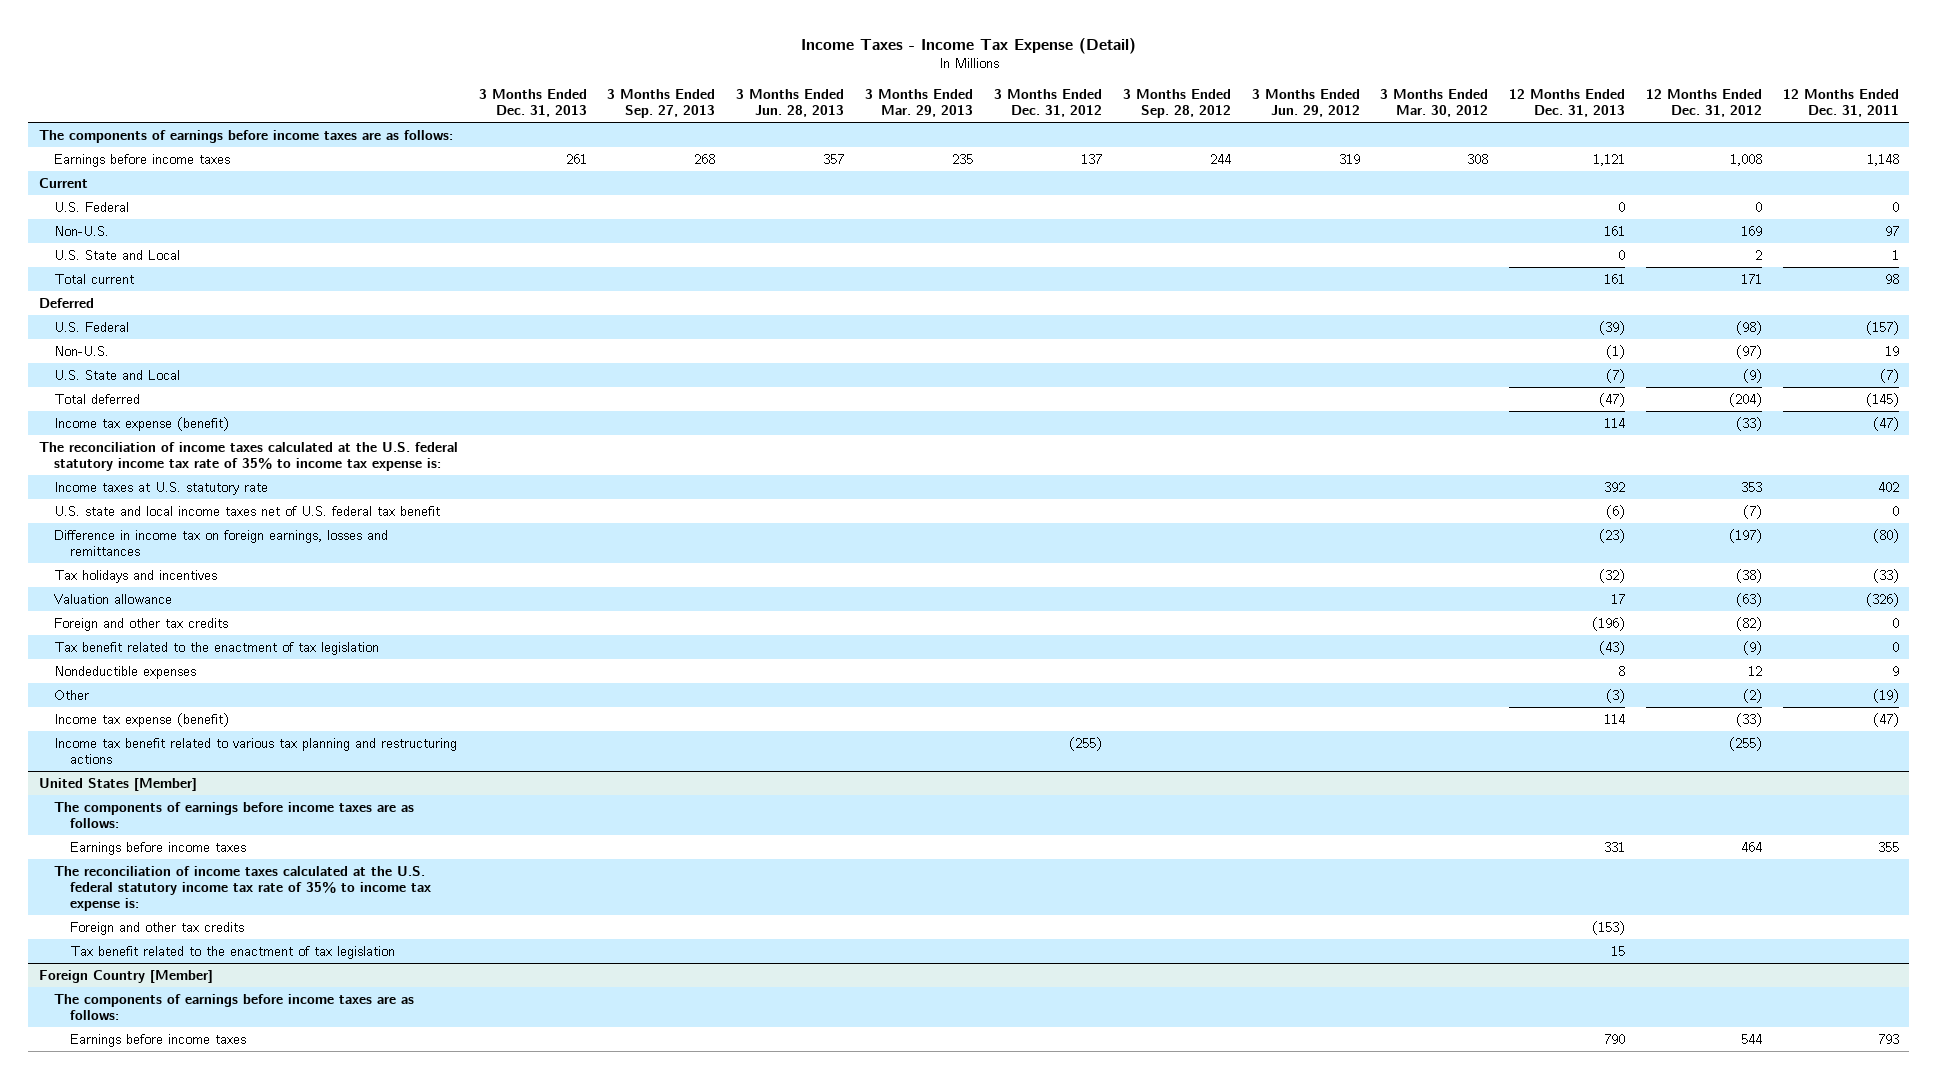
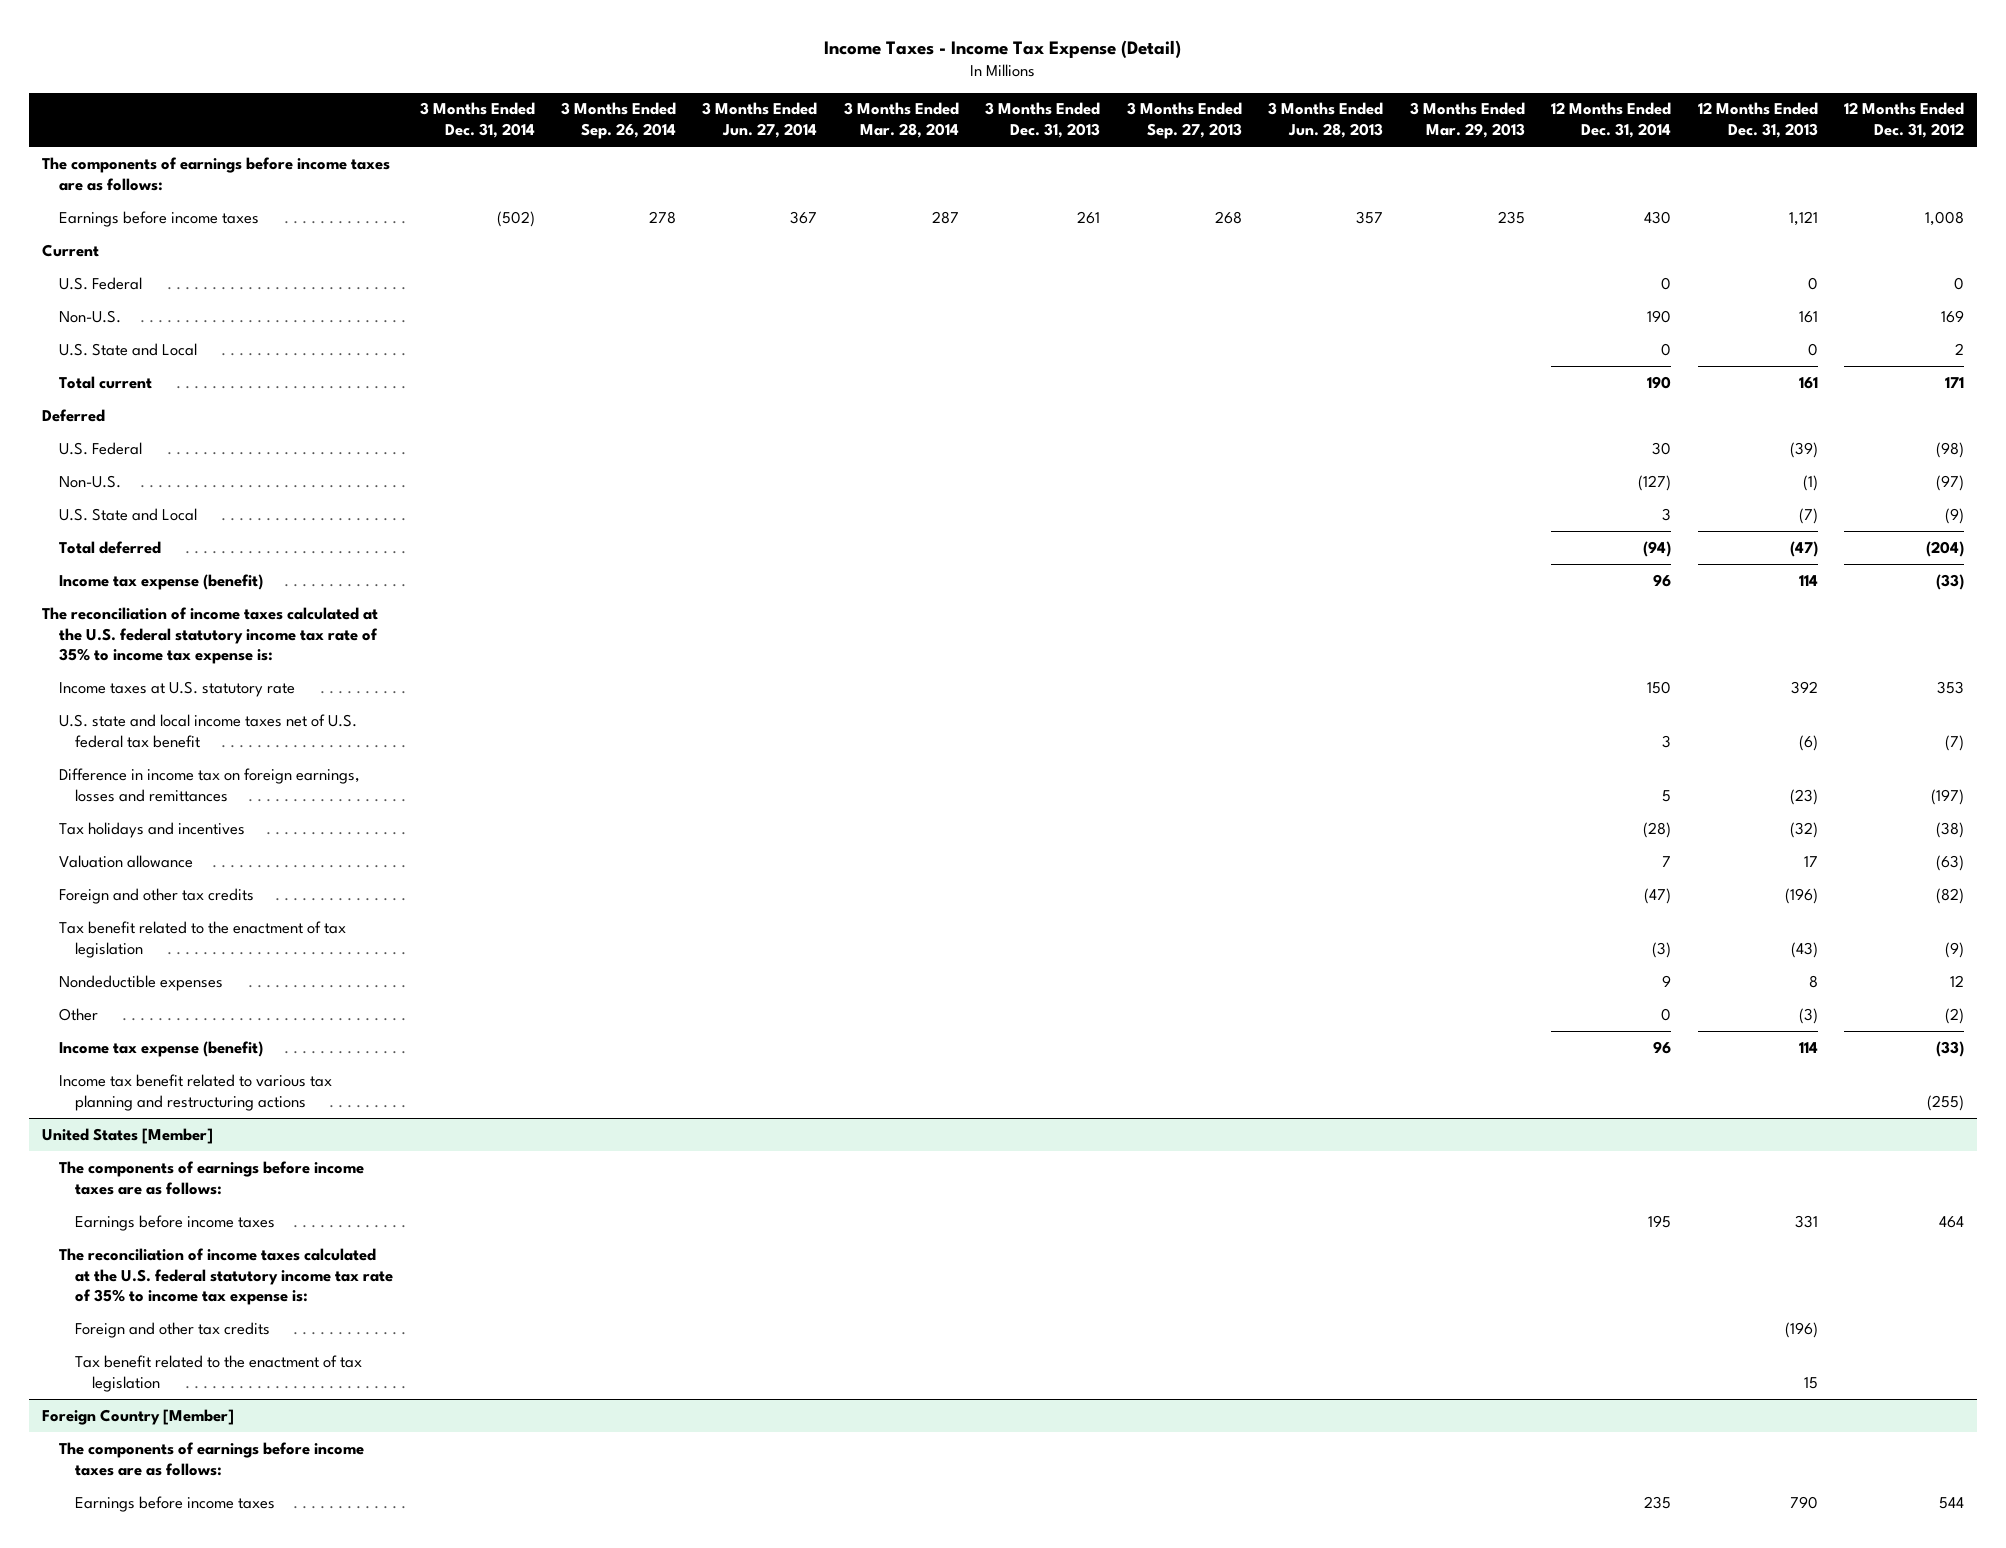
- | 3 Months Ended Dec. 31, 2013 | 3 Months Ended Sep. 27, 2013 | 3 Months Ended Jun. 28, 2013 | 3 Months Ended Mar. 29, 2013 | 3 Months Ended Dec. 31, 2012 | 3 Months Ended Sep. 28, 2012 | 3 Months Ended Jun. 29, 2012 | 3 Months Ended Mar. 30, 2012 | 12 Months Ended Dec. 31, 2013 | 12 Months Ended Dec. 31, 2012 | 12 Months Ended Dec. 31, 2011
+ | 3 Months Ended Dec. 31, 2014 | 3 Months Ended Sep. 26, 2014 | 3 Months Ended Jun. 27, 2014 | 3 Months Ended Mar. 28, 2014 | 3 Months Ended Dec. 31, 2013 | 3 Months Ended Sep. 27, 2013 | 3 Months Ended Jun. 28, 2013 | 3 Months Ended Mar. 29, 2013 | 12 Months Ended Dec. 31, 2014 | 12 Months Ended Dec. 31, 2013 | 12 Months Ended Dec. 31, 2012
@ United States [Member]
- Foreign and other tax credits | | | | | | | | | (153) | |
+ Foreign and other tax credits | | | | | | | | | | (196) |

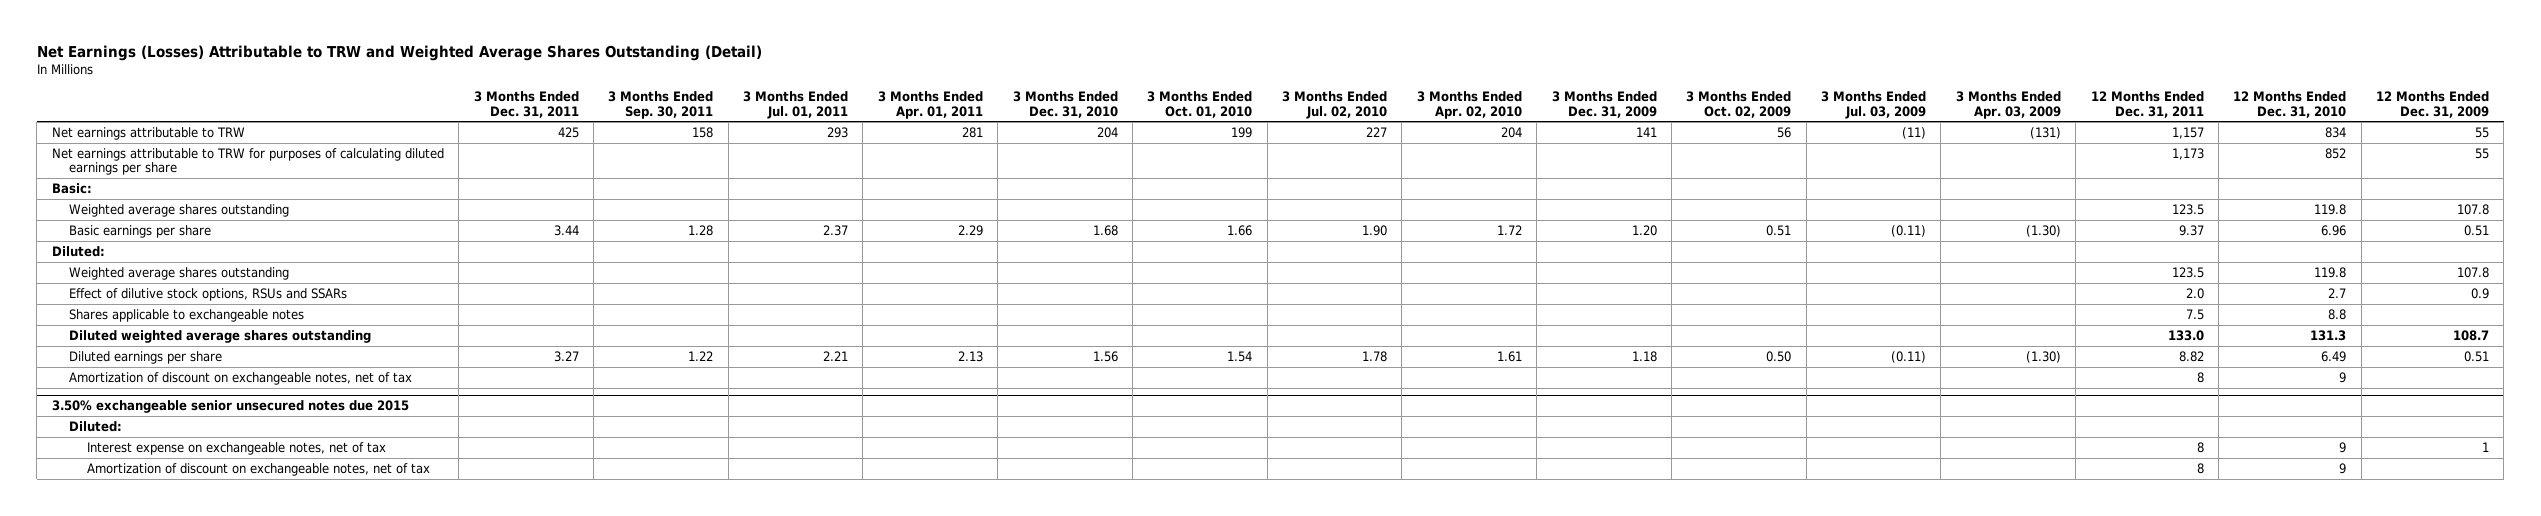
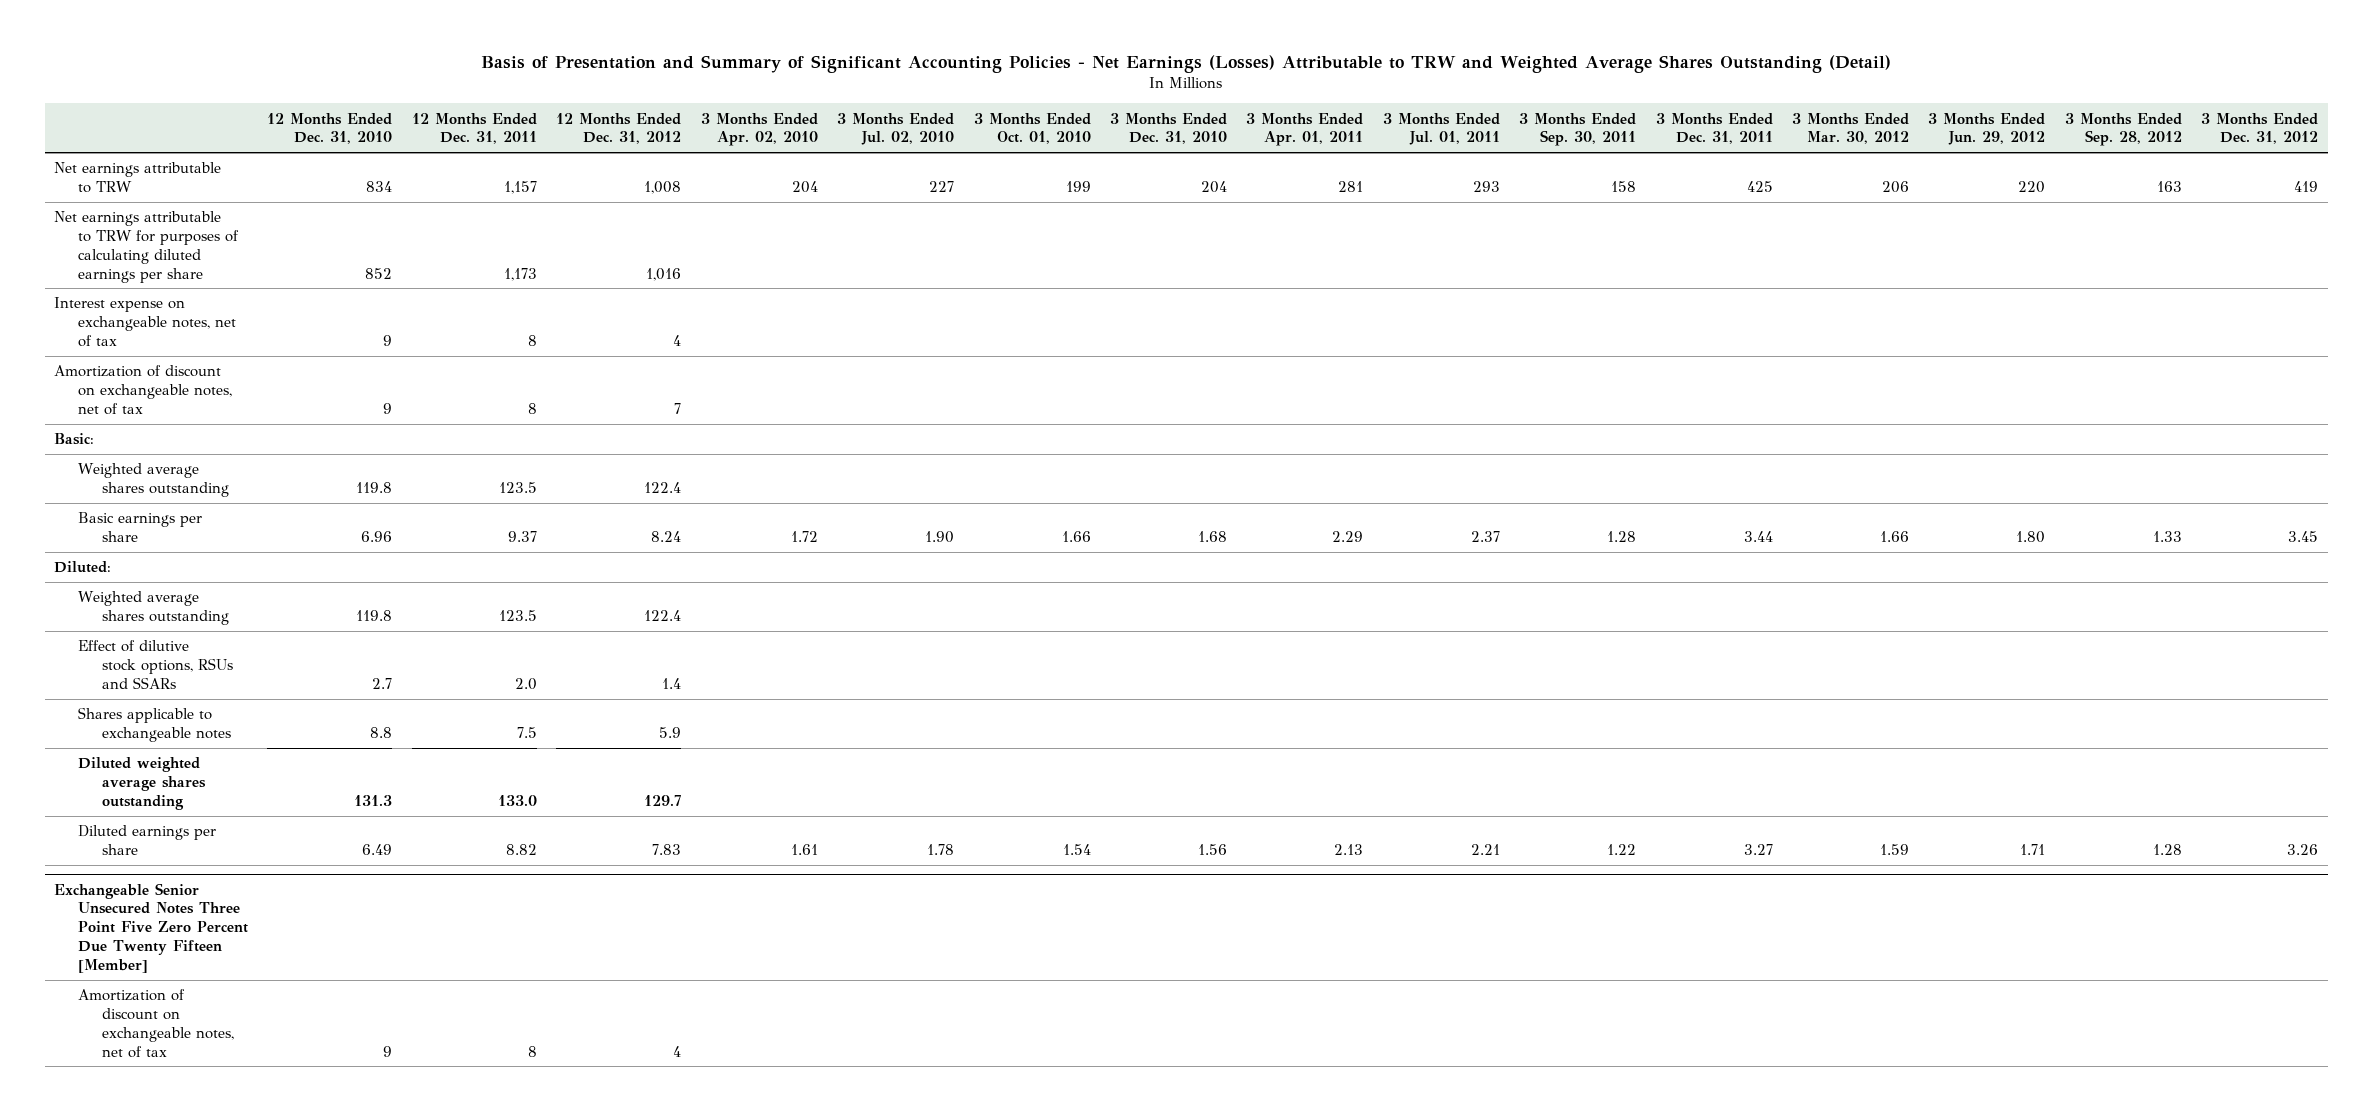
- Net Earnings (Losses) Attributable to TRW and Weighted Average Shares Outstanding (Detail)
+ Basis of Presentation and Summary of Significant Accounting Policies - Net Earnings (Losses) Attributable to TRW and Weighted Average Shares Outstanding (Detail)
- | 3 Months Ended Dec. 31, 2011 | 3 Months Ended Sep. 30, 2011 | 3 Months Ended Jul. 01, 2011 | 3 Months Ended Apr. 01, 2011 | 3 Months Ended Dec. 31, 2010 | 3 Months Ended Oct. 01, 2010 | 3 Months Ended Jul. 02, 2010 | 3 Months Ended Apr. 02, 2010 | 3 Months Ended Dec. 31, 2009 | 3 Months Ended Oct. 02, 2009 | 3 Months Ended Jul. 03, 2009 | 3 Months Ended Apr. 03, 2009 | 12 Months Ended Dec. 31, 2011 | 12 Months Ended Dec. 31, 2010 | 12 Months Ended Dec. 31, 2009
+ | 12 Months Ended Dec. 31, 2010 | 12 Months Ended Dec. 31, 2011 | 12 Months Ended Dec. 31, 2012 | 3 Months Ended Apr. 02, 2010 | 3 Months Ended Jul. 02, 2010 | 3 Months Ended Oct. 01, 2010 | 3 Months Ended Dec. 31, 2010 | 3 Months Ended Apr. 01, 2011 | 3 Months Ended Jul. 01, 2011 | 3 Months Ended Sep. 30, 2011 | 3 Months Ended Dec. 31, 2011 | 3 Months Ended Mar. 30, 2012 | 3 Months Ended Jun. 29, 2012 | 3 Months Ended Sep. 28, 2012 | 3 Months Ended Dec. 31, 2012
+ Interest expense on exchangeable notes, net of tax | 9 | 8 | 4 | | | | | | | | | | | |
moved up: Amortization of discount on exchangeable notes, net of tax | 9 | 8 | 7 | | | | | | | | | | | |
- 3.50% exchangeable senior unsecured notes due 2015
- Diluted:
- Interest expense on exchangeable notes, net of tax | | | | | | | | | | | | | 8 | 9 | 1
+ Exchangeable Senior Unsecured Notes Three Point Five Zero Percent Due Twenty Fifteen [Member]

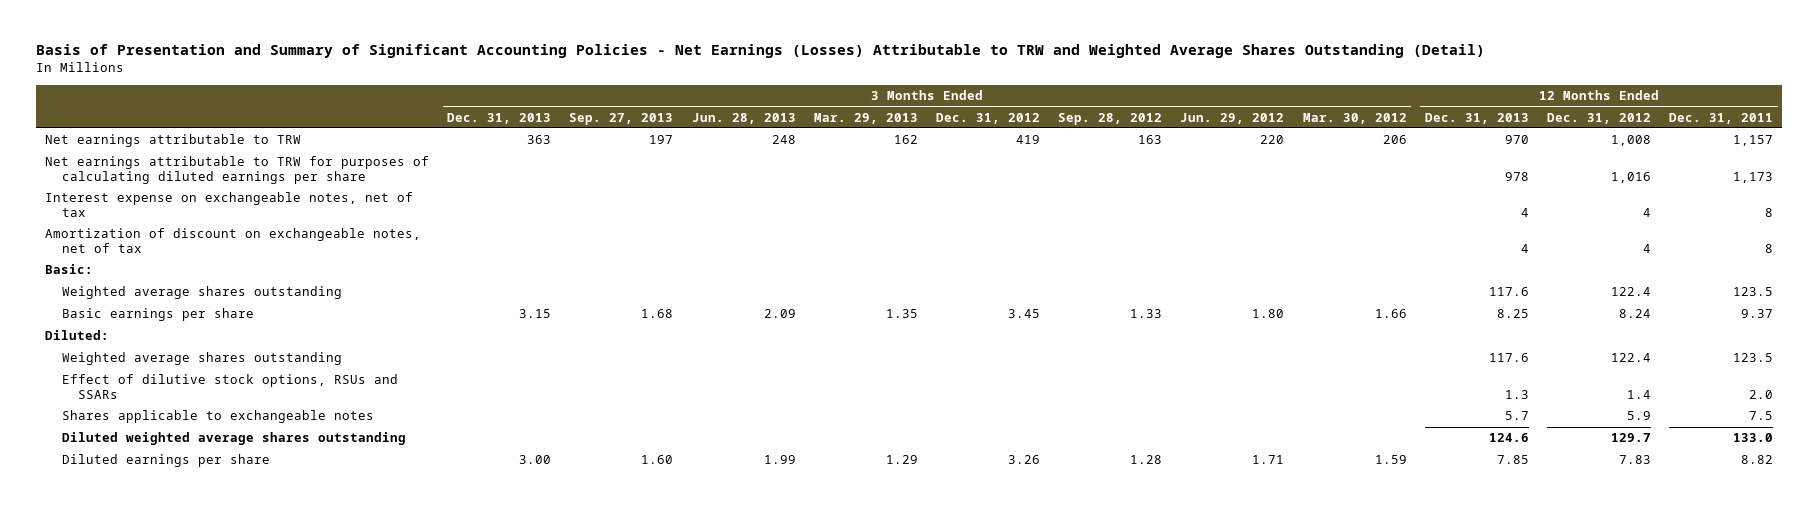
- | 12 Months Ended Dec. 31, 2010 | 12 Months Ended Dec. 31, 2011 | 12 Months Ended Dec. 31, 2012 | 3 Months Ended Apr. 02, 2010 | 3 Months Ended Jul. 02, 2010 | 3 Months Ended Oct. 01, 2010 | 3 Months Ended Dec. 31, 2010 | 3 Months Ended Apr. 01, 2011 | 3 Months Ended Jul. 01, 2011 | 3 Months Ended Sep. 30, 2011 | 3 Months Ended Dec. 31, 2011 | 3 Months Ended Mar. 30, 2012 | 3 Months Ended Jun. 29, 2012 | 3 Months Ended Sep. 28, 2012 | 3 Months Ended Dec. 31, 2012
+ | 3 Months Ended Dec. 31, 2013 | 3 Months Ended Sep. 27, 2013 | 3 Months Ended Jun. 28, 2013 | 3 Months Ended Mar. 29, 2013 | 3 Months Ended Dec. 31, 2012 | 3 Months Ended Sep. 28, 2012 | 3 Months Ended Jun. 29, 2012 | 3 Months Ended Mar. 30, 2012 | 12 Months Ended Dec. 31, 2013 | 12 Months Ended Dec. 31, 2012 | 12 Months Ended Dec. 31, 2011
- Amortization of discount on exchangeable notes, net of tax | 9 | 8 | 7 | | | | | | | | | | | |
+ Amortization of discount on exchangeable notes, net of tax | | | | | | | | | 4 | 4 | 8
- Exchangeable Senior Unsecured Notes Three Point Five Zero Percent Due Twenty Fifteen [Member]
- Amortization of discount on exchangeable notes, net of tax | 9 | 8 | 4 | | | | | | | | | | | |

